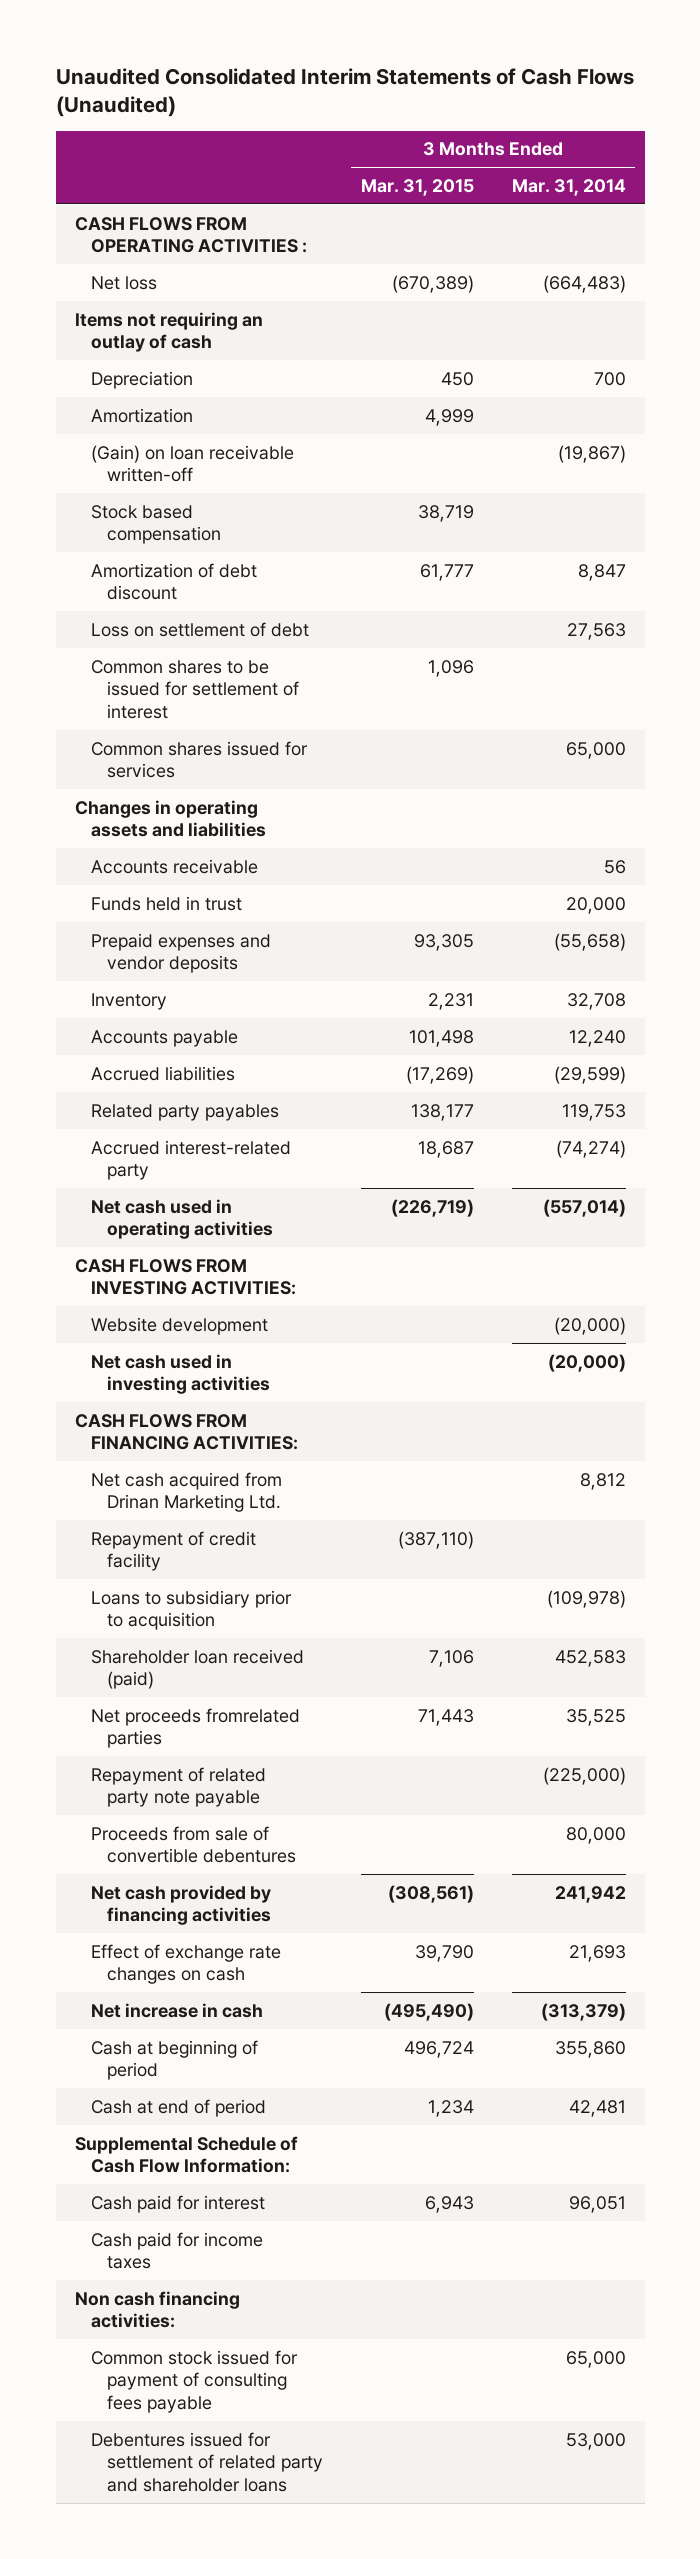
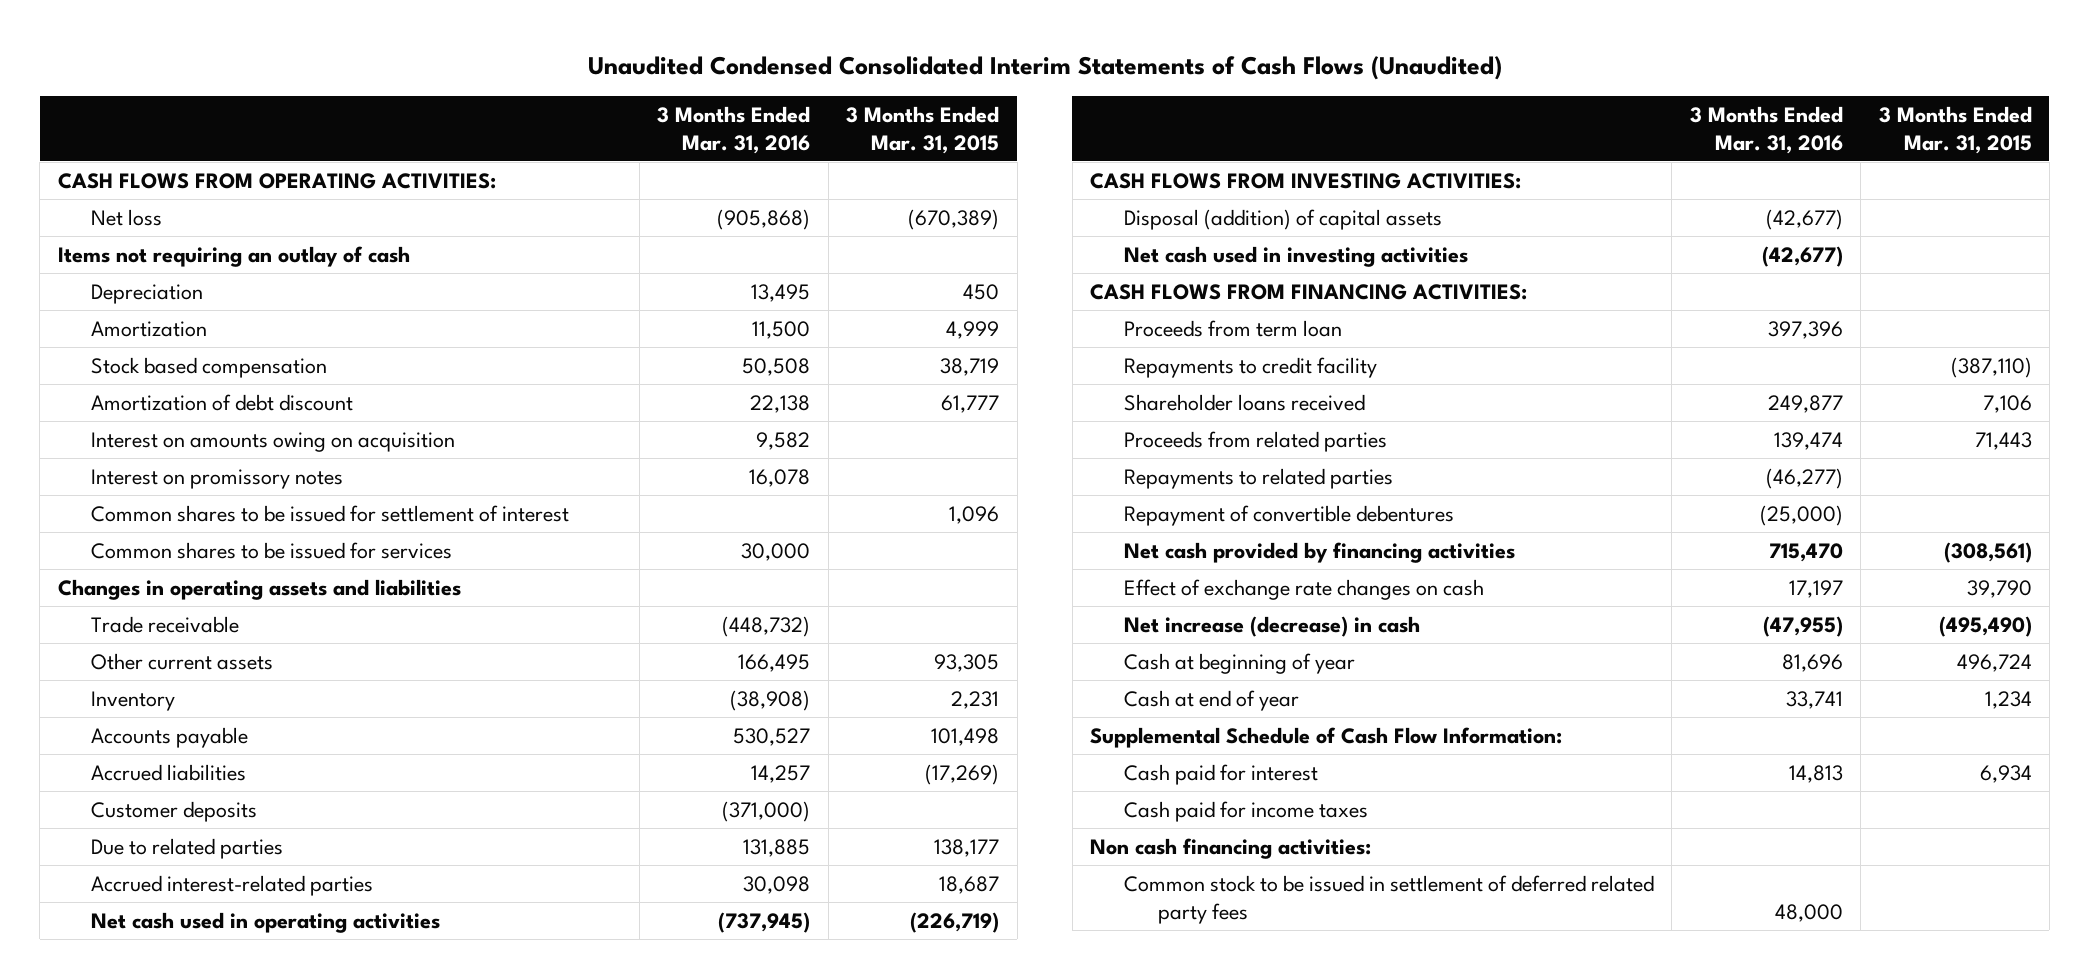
- Unaudited Consolidated Interim Statements of Cash Flows (Unaudited)
+ Unaudited Condensed Consolidated Interim Statements of Cash Flows (Unaudited)
- | 3 Months Ended Mar. 31, 2015 | 3 Months Ended Mar. 31, 2014
+ | 3 Months Ended Mar. 31, 2016 | 3 Months Ended Mar. 31, 2015
- CASH FLOWS FROM OPERATING ACTIVITIES :
+ CASH FLOWS FROM OPERATING ACTIVITIES:
- (Gain) on loan receivable written-off | | (19,867)
- Loss on settlement of debt | | 27,563
+ Interest on amounts owing on acquisition | 9,582 |
+ Interest on promissory notes | 16,078 |
- Common shares issued for services | | 65,000
+ Common shares to be issued for services | 30,000 |
- Accounts receivable | | 56
- Funds held in trust | | 20,000
- Prepaid expenses and vendor deposits | 93,305 | (55,658)
+ Trade receivable | (448,732) |
+ Other current assets | 166,495 | 93,305
- Related party payables | 138,177 | 119,753
- Accrued interest-related party | 18,687 | (74,274)
+ Customer deposits | (371,000) |
+ Due to related parties | 131,885 | 138,177
+ Accrued interest-related parties | 30,098 | 18,687
- Website development | | (20,000)
+ Disposal (addition) of capital assets | (42,677) |
- Net cash acquired from Drinan Marketing Ltd. | | 8,812
- Repayment of credit facility | (387,110) |
- Loans to subsidiary prior to acquisition | | (109,978)
- Shareholder loan received (paid) | 7,106 | 452,583
- Net proceeds fromrelated parties | 71,443 | 35,525
- Repayment of related party note payable | | (225,000)
- Proceeds from sale of convertible debentures | | 80,000
+ Proceeds from term loan | 397,396 |
+ Repayments to credit facility | | (387,110)
+ Shareholder loans received | 249,877 | 7,106
+ Proceeds from related parties | 139,474 | 71,443
+ Repayments to related parties | (46,277) |
+ Repayment of convertible debentures | (25,000) |
- Net increase in cash | (495,490) | (313,379)
- Cash at beginning of period | 496,724 | 355,860
- Cash at end of period | 1,234 | 42,481
+ Net increase (decrease) in cash | (47,955) | (495,490)
+ Cash at beginning of year | 81,696 | 496,724
+ Cash at end of year | 33,741 | 1,234
- Cash paid for interest | 6,943 | 96,051
+ Cash paid for interest | 14,813 | 6,934
- Common stock issued for payment of consulting fees payable | | 65,000
- Debentures issued for settlement of related party and shareholder loans | | 53,000
+ Common stock to be issued in settlement of deferred related party fees | 48,000 |

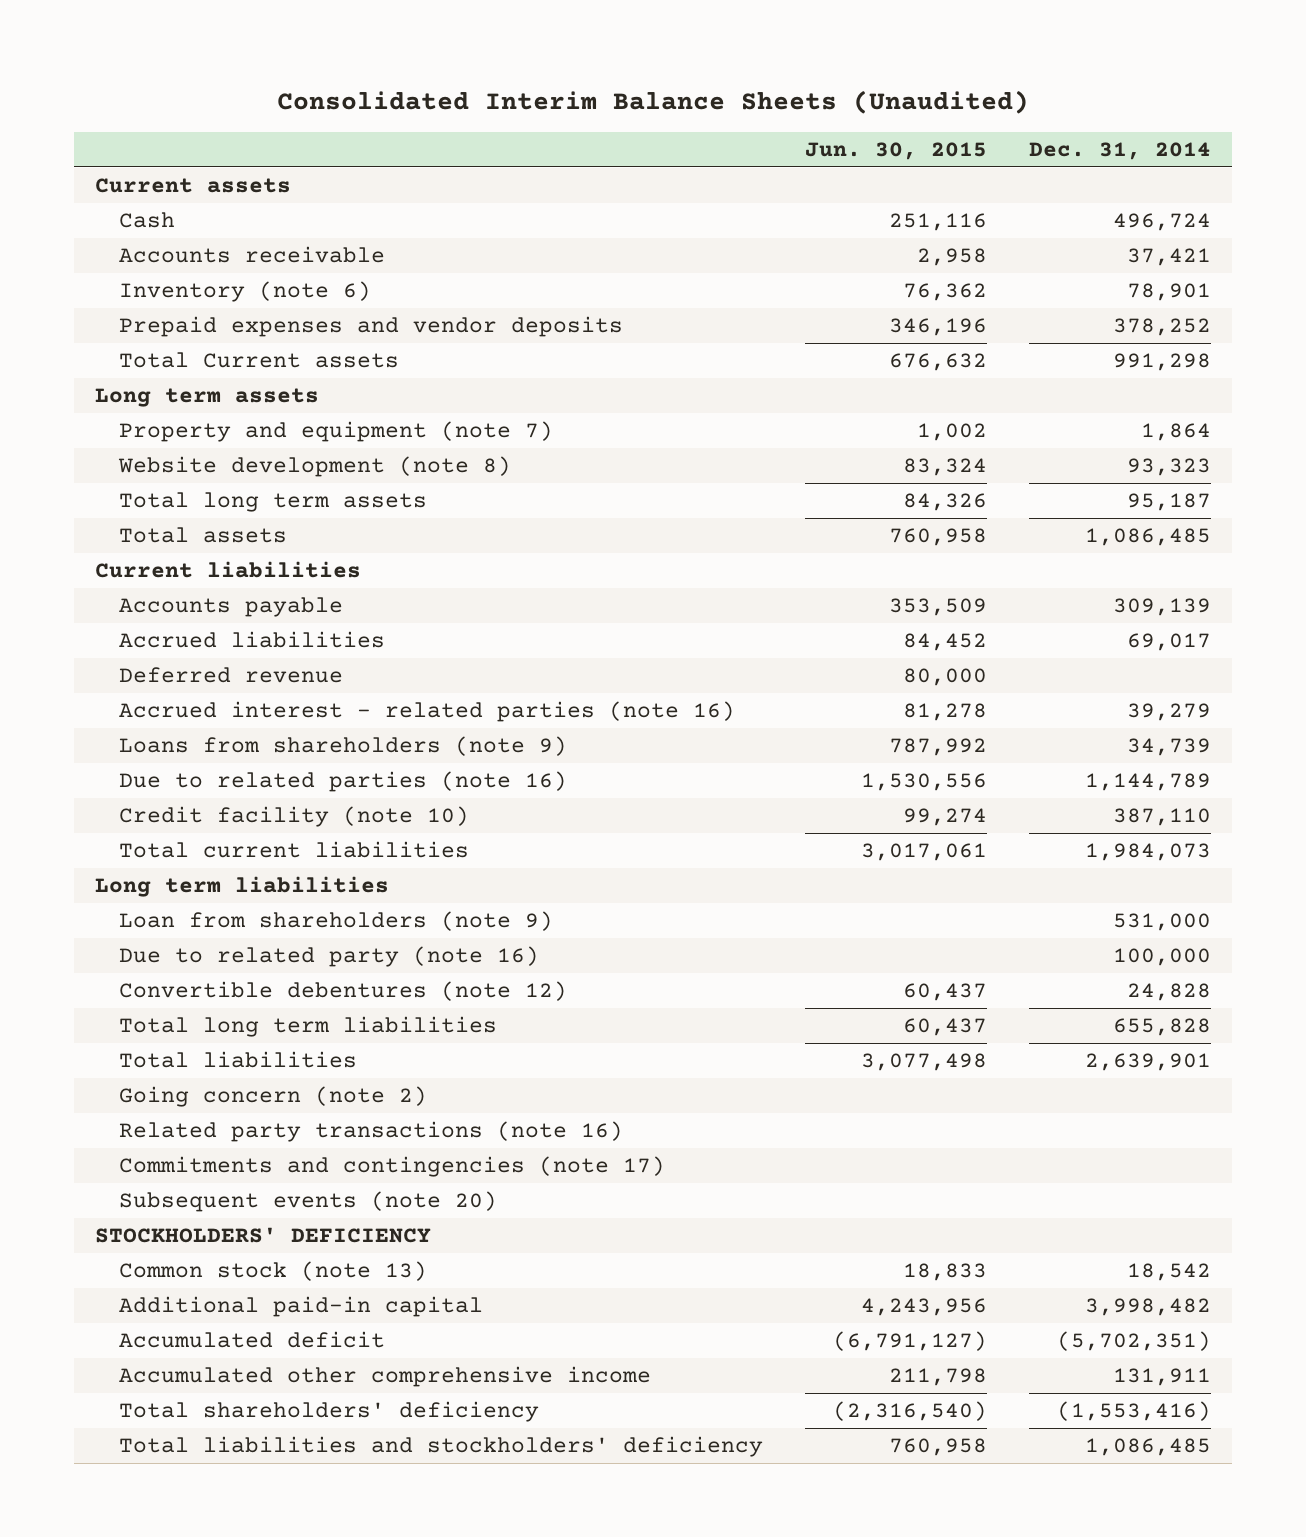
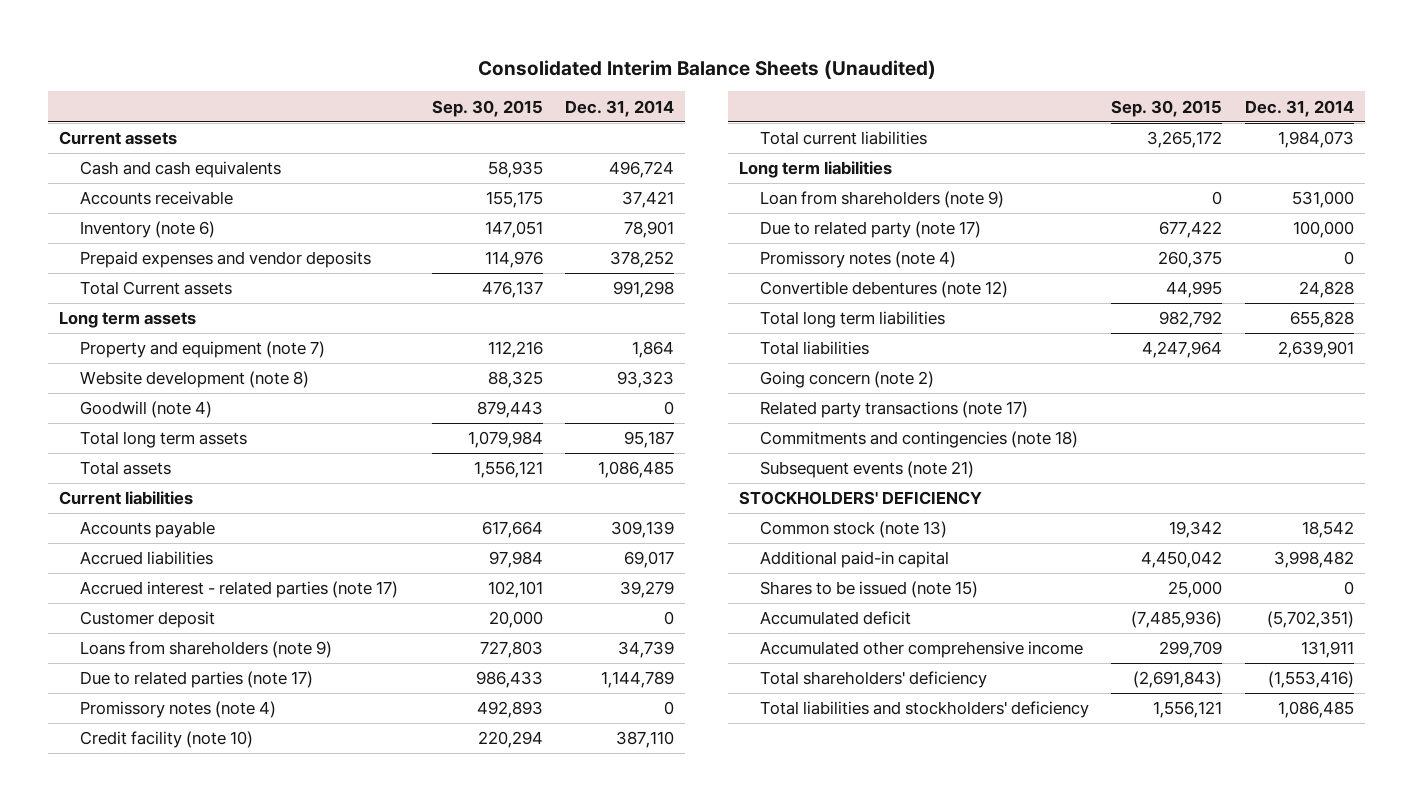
- | Jun. 30, 2015 | Dec. 31, 2014
+ | Sep. 30, 2015 | Dec. 31, 2014
- Cash | 251,116 | 496,724
+ Cash and cash equivalents | 58,935 | 496,724
+ Goodwill (note 4) | 879,443 | 0
- Deferred revenue | 80,000 |
- Accrued interest - related parties (note 16) | 81,278 | 39,279
+ Accrued interest - related parties (note 17) | 102,101 | 39,279
+ Customer deposit | 20,000 | 0
- Due to related parties (note 16) | 1,530,556 | 1,144,789
+ Due to related parties (note 17) | 986,433 | 1,144,789
+ Promissory notes (note 4) | 492,893 | 0
- Due to related party (note 16) | | 100,000
+ Due to related party (note 17) | 677,422 | 100,000
+ Promissory notes (note 4) | 260,375 | 0
- Related party transactions (note 16)
- Commitments and contingencies (note 17)
- Subsequent events (note 20)
+ Related party transactions (note 17)
+ Commitments and contingencies (note 18)
+ Subsequent events (note 21)
+ Shares to be issued (note 15) | 25,000 | 0

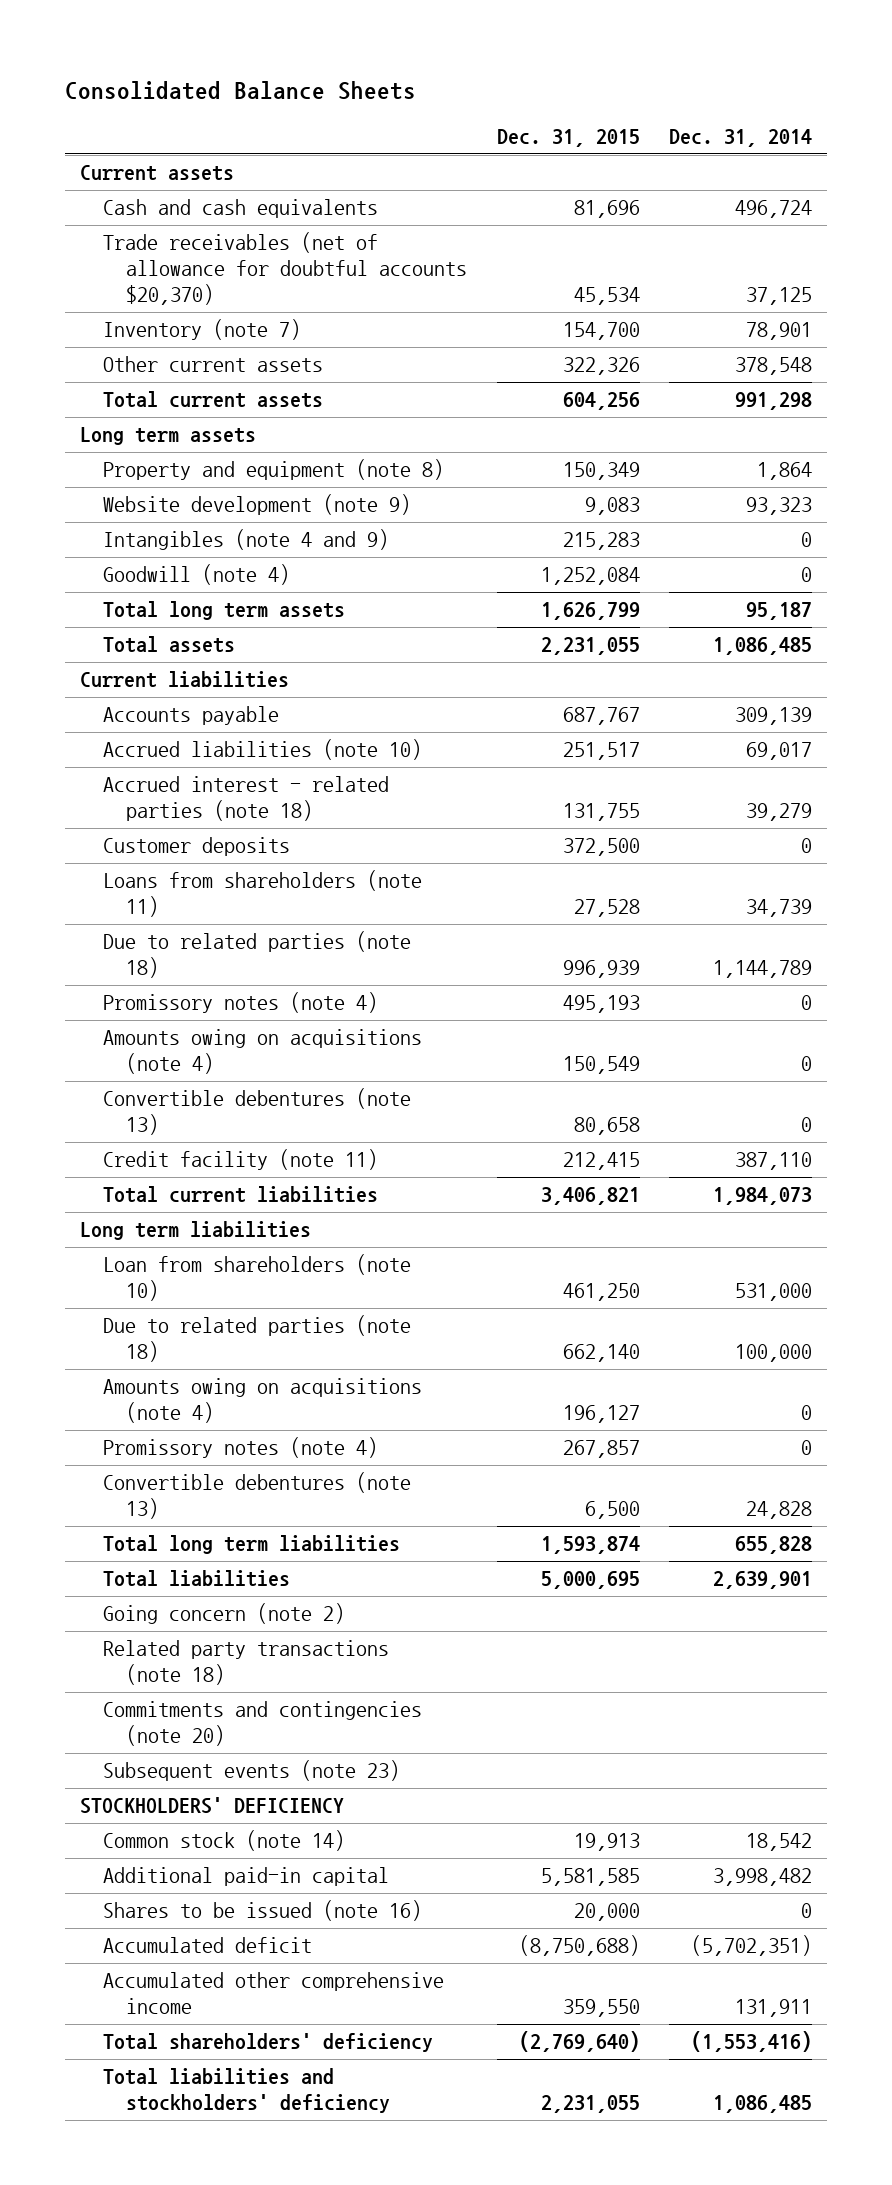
- Consolidated Interim Balance Sheets (Unaudited)
+ Consolidated Balance Sheets
- | Sep. 30, 2015 | Dec. 31, 2014
+ | Dec. 31, 2015 | Dec. 31, 2014
- Accounts receivable | 155,175 | 37,421
- Inventory (note 6) | 147,051 | 78,901
- Prepaid expenses and vendor deposits | 114,976 | 378,252
- Total Current assets | 476,137 | 991,298
+ Trade receivables (net of allowance for doubtful accounts $20,370) | 45,534 | 37,125
+ Inventory (note 7) | 154,700 | 78,901
+ Other current assets | 322,326 | 378,548
+ Total current assets | 604,256 | 991,298
- Property and equipment (note 7) | 112,216 | 1,864
- Website development (note 8) | 88,325 | 93,323
+ Property and equipment (note 8) | 150,349 | 1,864
+ Website development (note 9) | 9,083 | 93,323
+ Intangibles (note 4 and 9) | 215,283 | 0
- Accrued liabilities | 97,984 | 69,017
- Accrued interest - related parties (note 17) | 102,101 | 39,279
- Customer deposit | 20,000 | 0
- Loans from shareholders (note 9) | 727,803 | 34,739
- Due to related parties (note 17) | 986,433 | 1,144,789
+ Accrued liabilities (note 10) | 251,517 | 69,017
+ Accrued interest - related parties (note 18) | 131,755 | 39,279
+ Customer deposits | 372,500 | 0
+ Loans from shareholders (note 11) | 27,528 | 34,739
+ Due to related parties (note 18) | 996,939 | 1,144,789
- Credit facility (note 10) | 220,294 | 387,110
+ Amounts owing on acquisitions (note 4) | 150,549 | 0
+ Convertible debentures (note 13) | 80,658 | 0
+ Credit facility (note 11) | 212,415 | 387,110
- Loan from shareholders (note 9) | 0 | 531,000
- Due to related party (note 17) | 677,422 | 100,000
+ Loan from shareholders (note 10) | 461,250 | 531,000
+ Due to related parties (note 18) | 662,140 | 100,000
+ Amounts owing on acquisitions (note 4) | 196,127 | 0
- Convertible debentures (note 12) | 44,995 | 24,828
+ Convertible debentures (note 13) | 6,500 | 24,828
- Related party transactions (note 17)
- Commitments and contingencies (note 18)
- Subsequent events (note 21)
+ Related party transactions (note 18)
+ Commitments and contingencies (note 20)
+ Subsequent events (note 23)
- Common stock (note 13) | 19,342 | 18,542
+ Common stock (note 14) | 19,913 | 18,542
- Shares to be issued (note 15) | 25,000 | 0
+ Shares to be issued (note 16) | 20,000 | 0

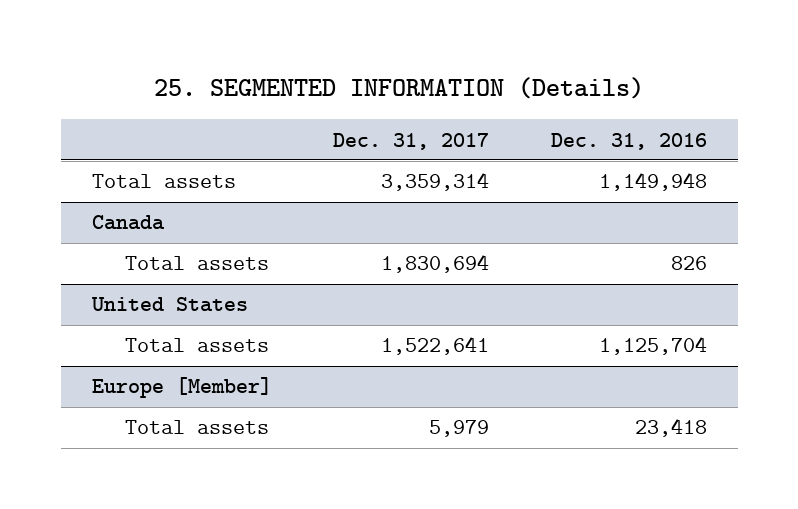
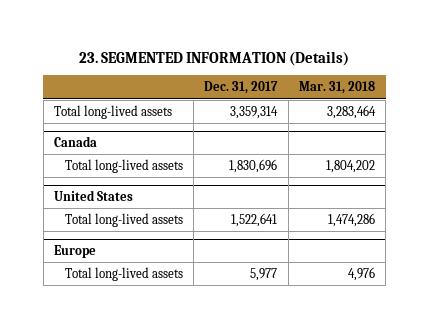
- 25. SEGMENTED INFORMATION (Details)
+ 23. SEGMENTED INFORMATION (Details)
- | Dec. 31, 2017 | Dec. 31, 2016
+ | Dec. 31, 2017 | Mar. 31, 2018
- Total assets | 3,359,314 | 1,149,948
+ Total long-lived assets | 3,359,314 | 3,283,464
@ Canada
- Total assets | 1,830,694 | 826
+ Total long-lived assets | 1,830,696 | 1,804,202
@ United States
- Total assets | 1,522,641 | 1,125,704
- Europe [Member]
- Total assets | 5,979 | 23,418
@ United States
+ Total long-lived assets | 1,522,641 | 1,474,286
+ Europe
+ Total long-lived assets | 5,977 | 4,976

